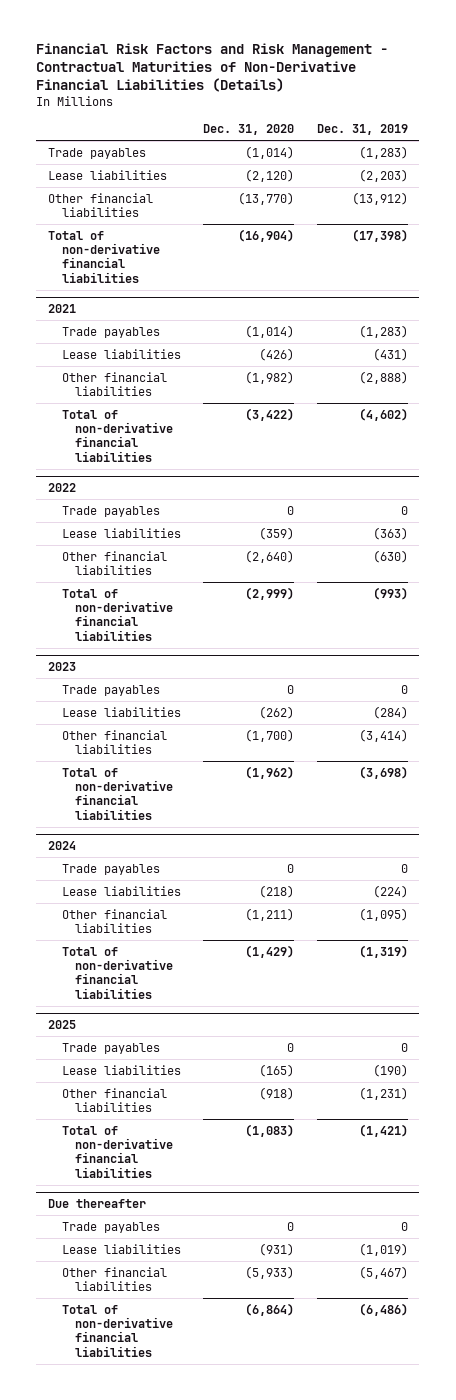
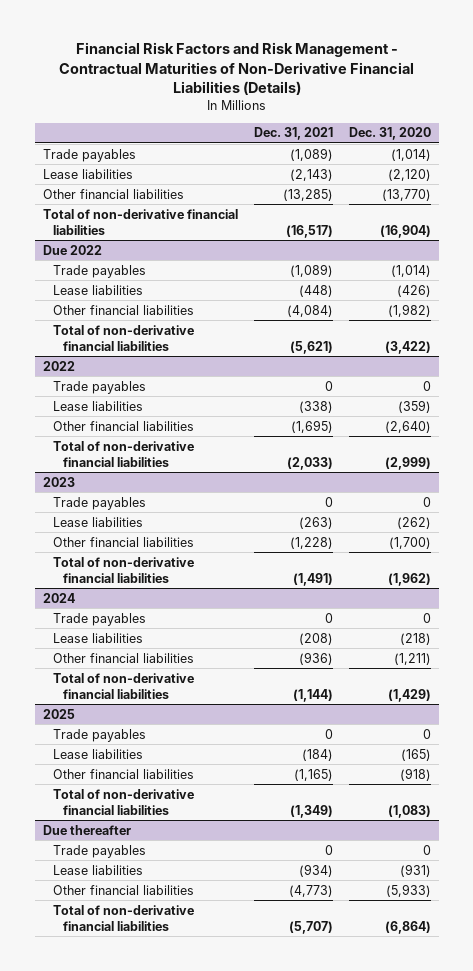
- | Dec. 31, 2020 | Dec. 31, 2019
+ | Dec. 31, 2021 | Dec. 31, 2020
- 2021
+ Due 2022

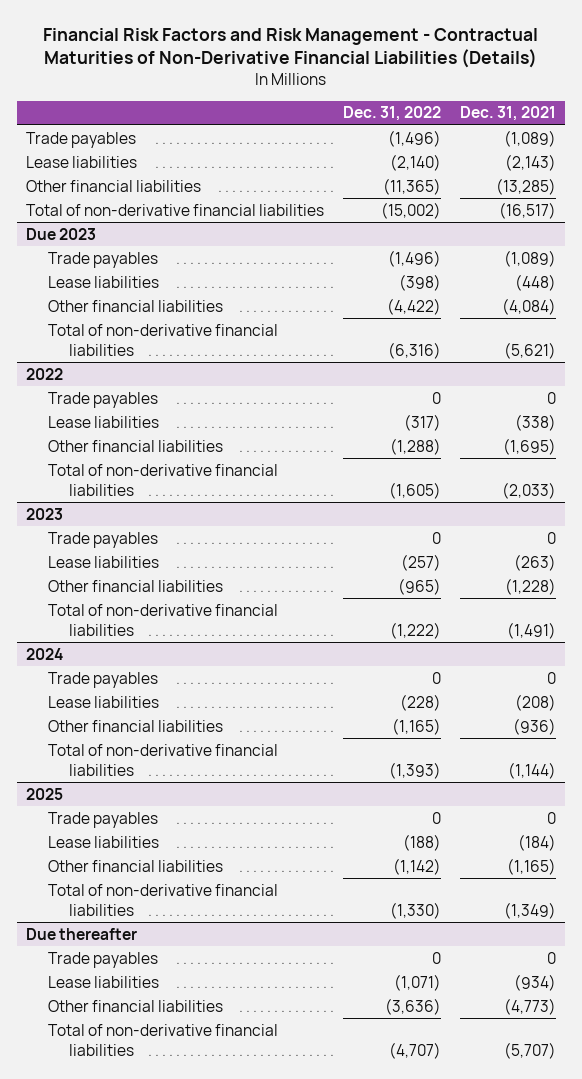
- | Dec. 31, 2021 | Dec. 31, 2020
+ | Dec. 31, 2022 | Dec. 31, 2021
- Due 2022
+ Due 2023

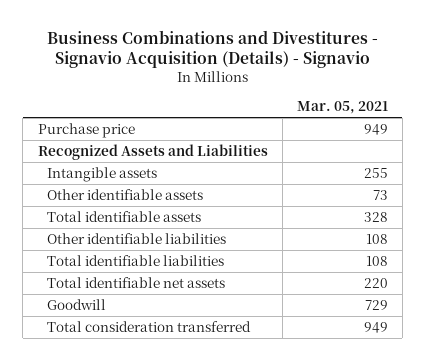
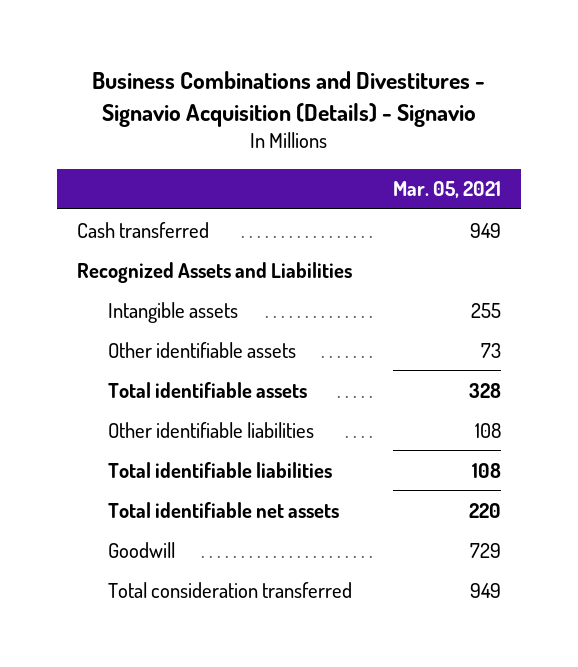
- Purchase price | 949
+ Cash transferred | 949

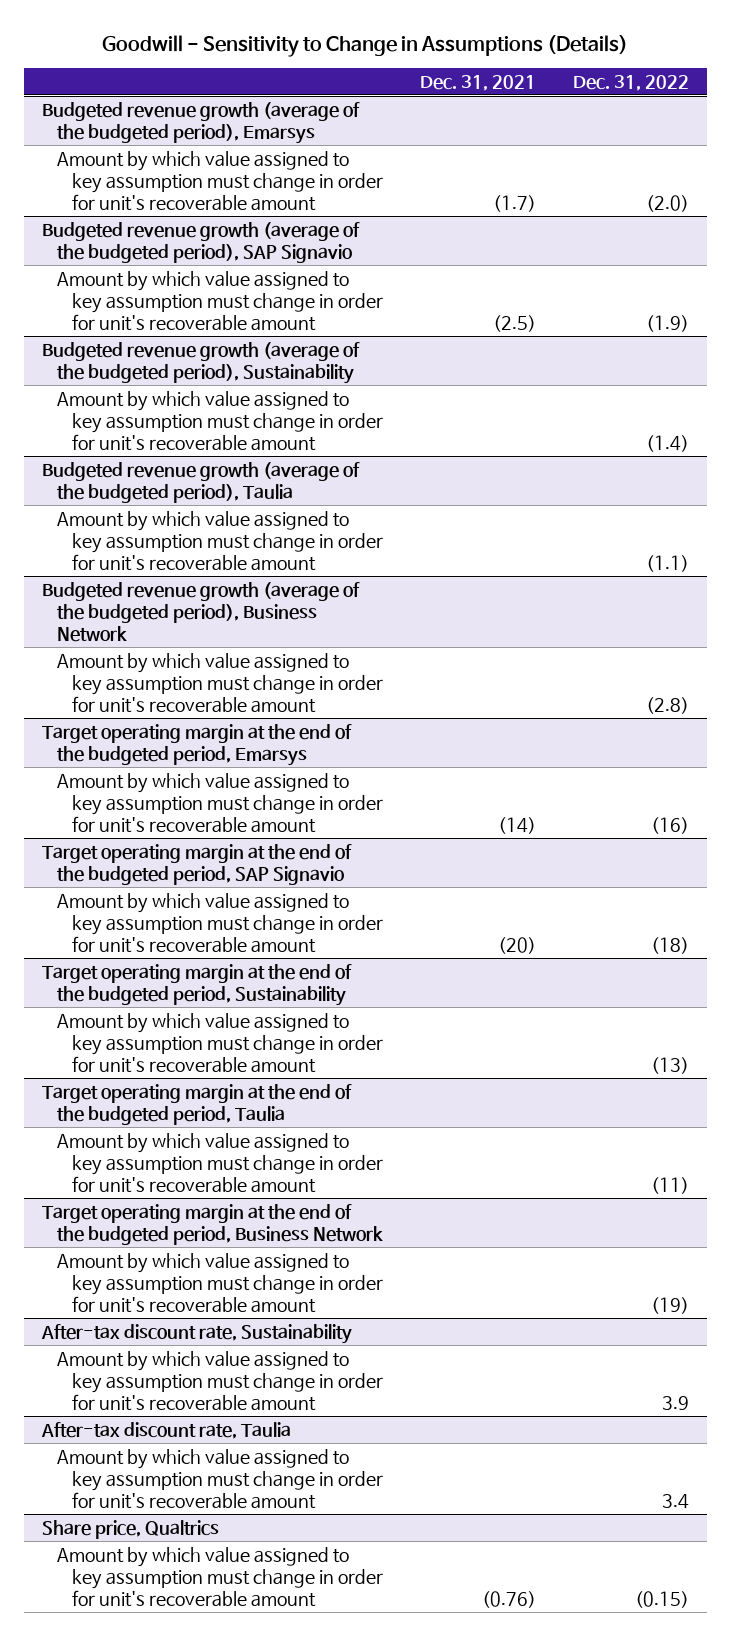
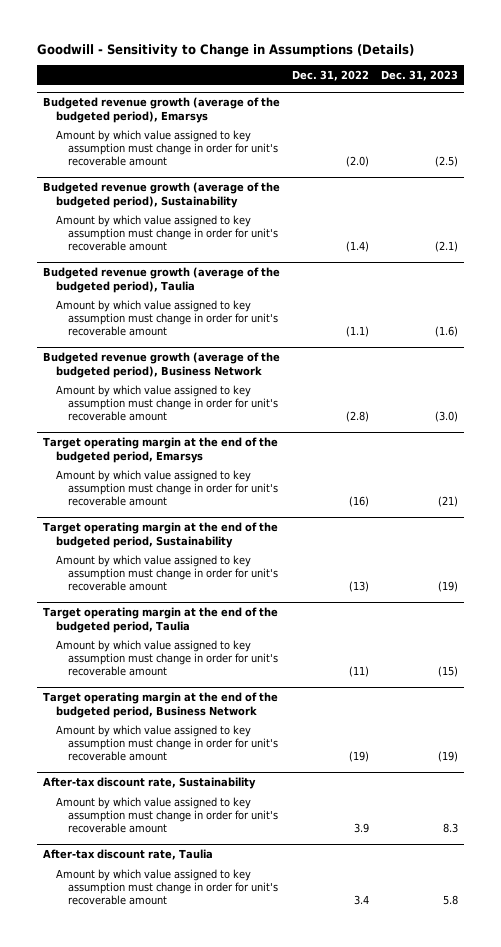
- | Dec. 31, 2021 | Dec. 31, 2022
+ | Dec. 31, 2022 | Dec. 31, 2023
- Budgeted revenue growth (average of the budgeted period), SAP Signavio
- Amount by which value assigned to key assumption must change in order for unit's recoverable amount | (2.5) | (1.9)
- Target operating margin at the end of the budgeted period, SAP Signavio
- Amount by which value assigned to key assumption must change in order for unit's recoverable amount | (20) | (18)
- Share price, Qualtrics
- Amount by which value assigned to key assumption must change in order for unit's recoverable amount | (0.76) | (0.15)

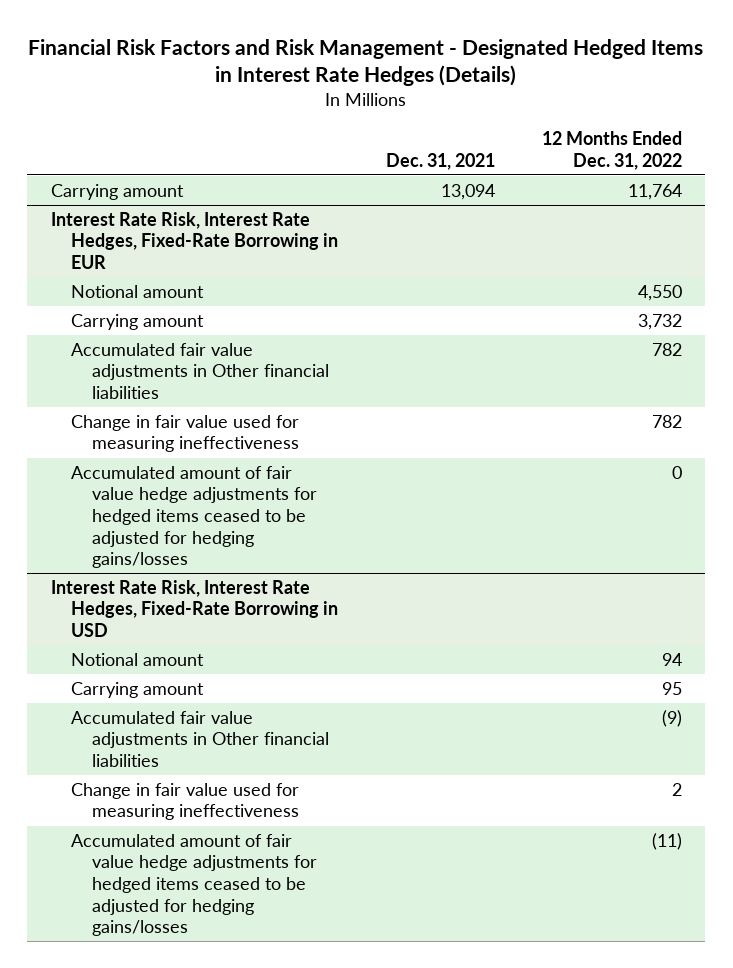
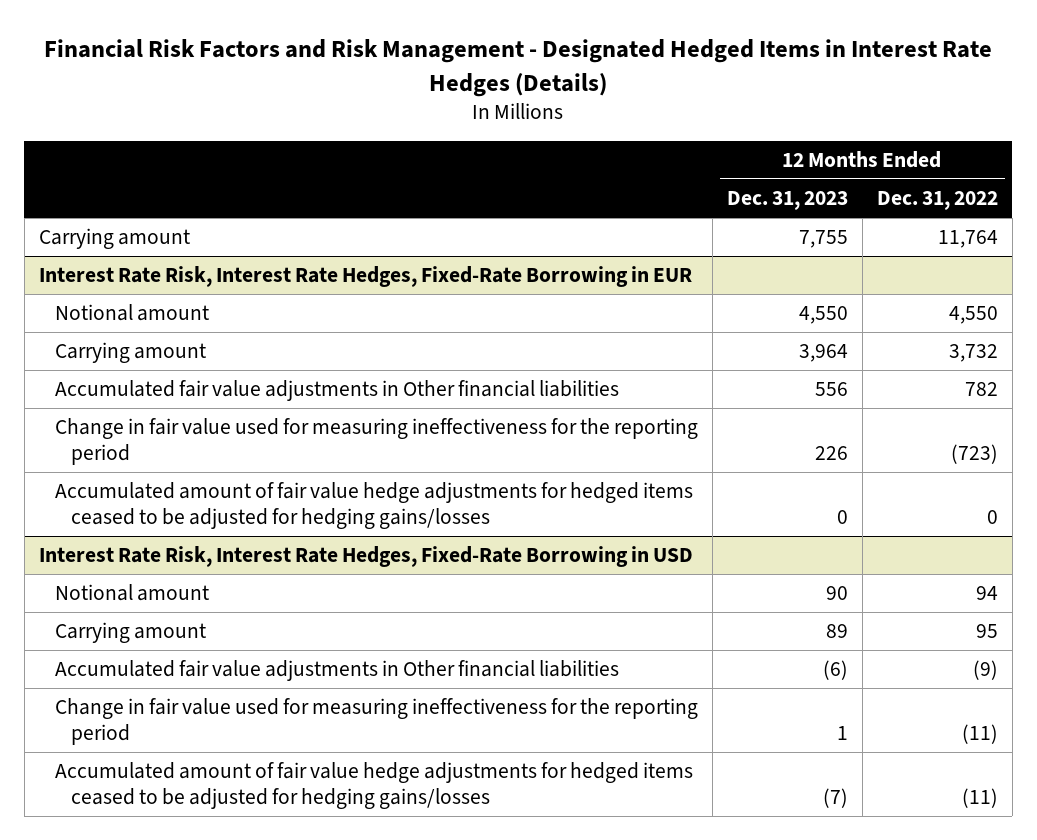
- | Dec. 31, 2021 | 12 Months Ended Dec. 31, 2022
+ | 12 Months Ended Dec. 31, 2023 | 12 Months Ended Dec. 31, 2022
@ Interest Rate Risk, Interest Rate Hedges, Fixed-Rate Borrowing in EUR
- Change in fair value used for measuring ineffectiveness | | 782
+ Change in fair value used for measuring ineffectiveness for the reporting period | 226 | (723)
@ Interest Rate Risk, Interest Rate Hedges, Fixed-Rate Borrowing in USD
- Change in fair value used for measuring ineffectiveness | | 2
+ Change in fair value used for measuring ineffectiveness for the reporting period | 1 | (11)

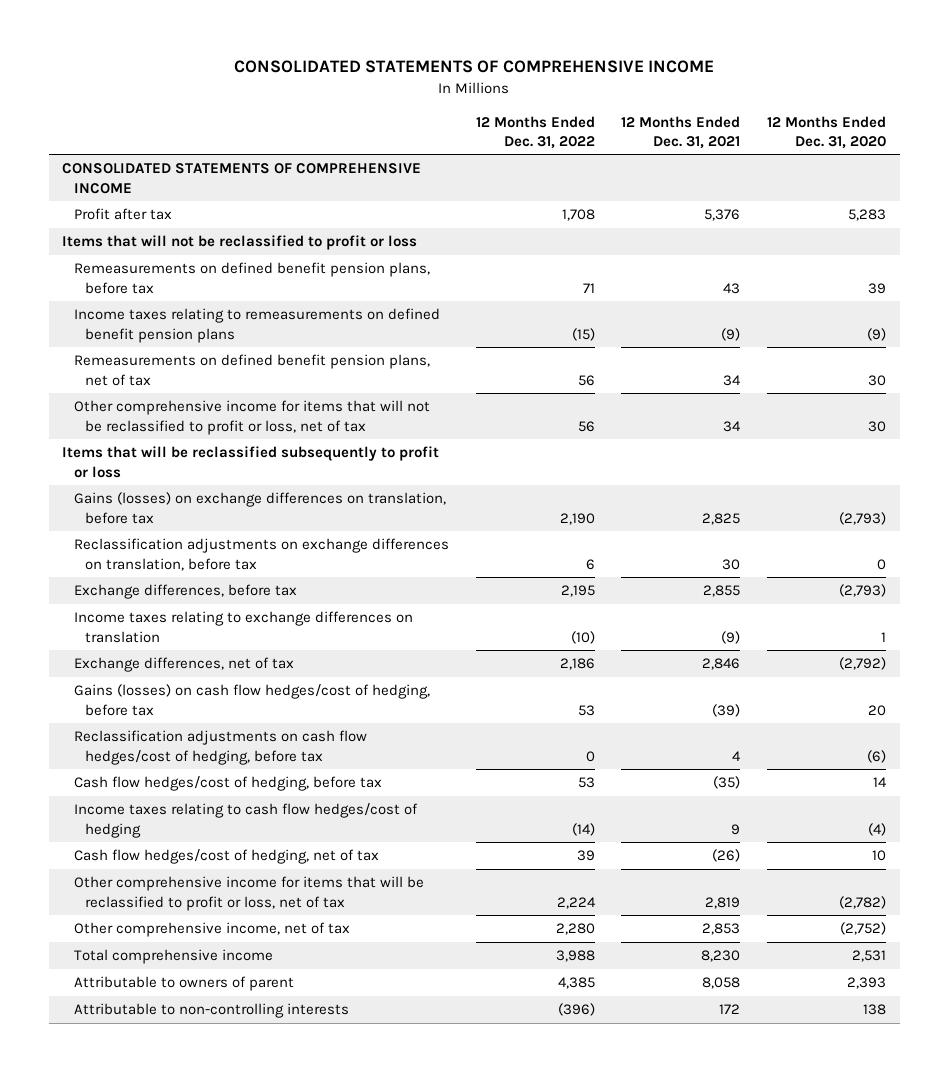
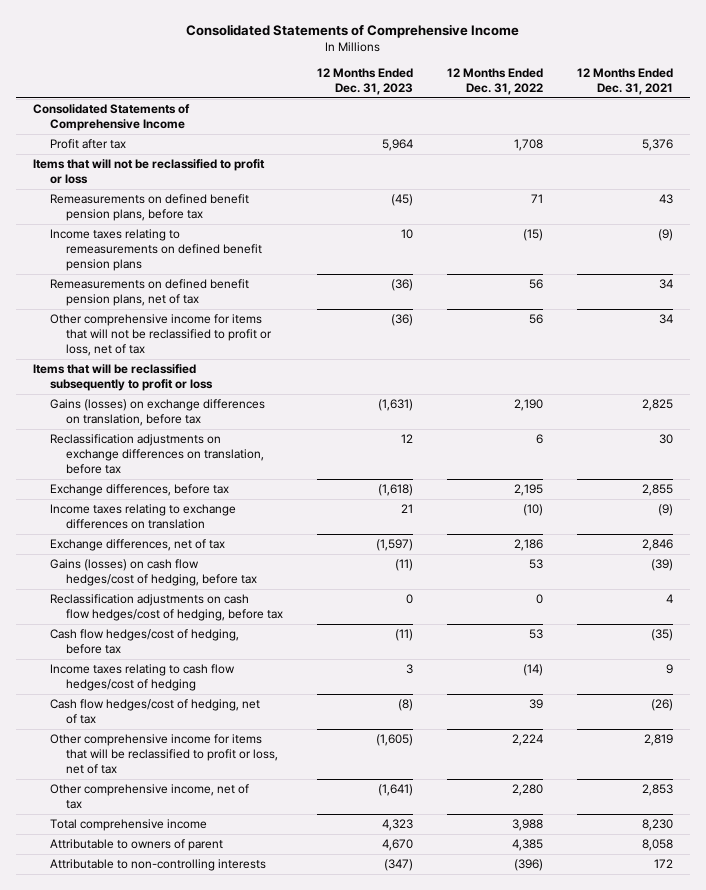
- CONSOLIDATED STATEMENTS OF COMPREHENSIVE INCOME
+ Consolidated Statements of Comprehensive Income
- | 12 Months Ended Dec. 31, 2022 | 12 Months Ended Dec. 31, 2021 | 12 Months Ended Dec. 31, 2020
+ | 12 Months Ended Dec. 31, 2023 | 12 Months Ended Dec. 31, 2022 | 12 Months Ended Dec. 31, 2021
- CONSOLIDATED STATEMENTS OF COMPREHENSIVE INCOME
+ Consolidated Statements of Comprehensive Income

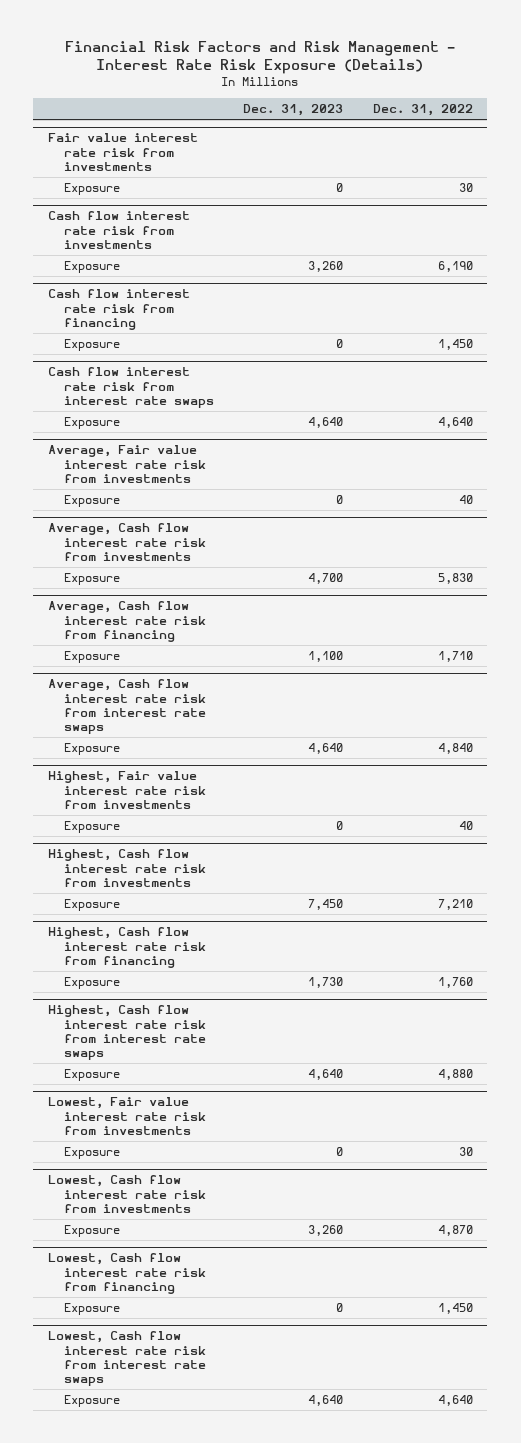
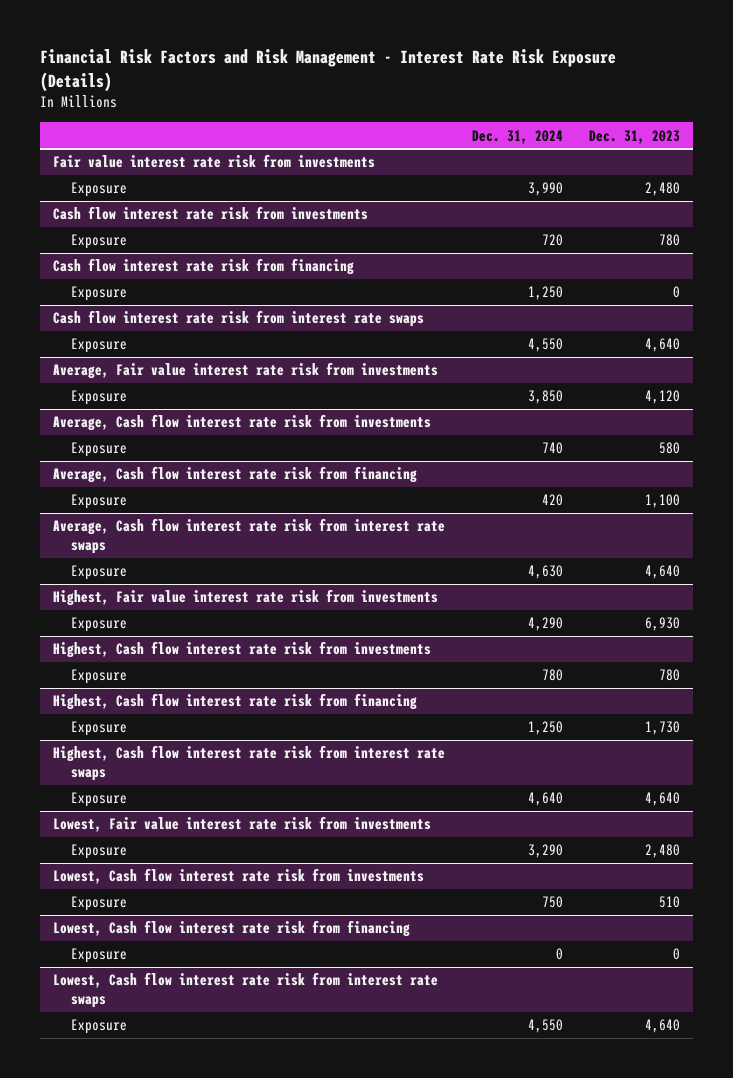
- | Dec. 31, 2023 | Dec. 31, 2022
+ | Dec. 31, 2024 | Dec. 31, 2023
@ Fair value interest rate risk from investments
- Exposure | 0 | 30
+ Exposure | 3,990 | 2,480
@ Cash flow interest rate risk from investments
- Exposure | 3,260 | 6,190
+ Exposure | 720 | 780
@ Average, Fair value interest rate risk from investments
- Exposure | 0 | 40
+ Exposure | 3,850 | 4,120
@ Average, Cash flow interest rate risk from investments
- Exposure | 4,700 | 5,830
+ Exposure | 740 | 580
@ Highest, Fair value interest rate risk from investments
- Exposure | 0 | 40
+ Exposure | 4,290 | 6,930
@ Highest, Cash flow interest rate risk from investments
- Exposure | 7,450 | 7,210
+ Exposure | 780 | 780
@ Lowest, Fair value interest rate risk from investments
- Exposure | 0 | 30
+ Exposure | 3,290 | 2,480
@ Lowest, Cash flow interest rate risk from investments
- Exposure | 3,260 | 4,870
+ Exposure | 750 | 510

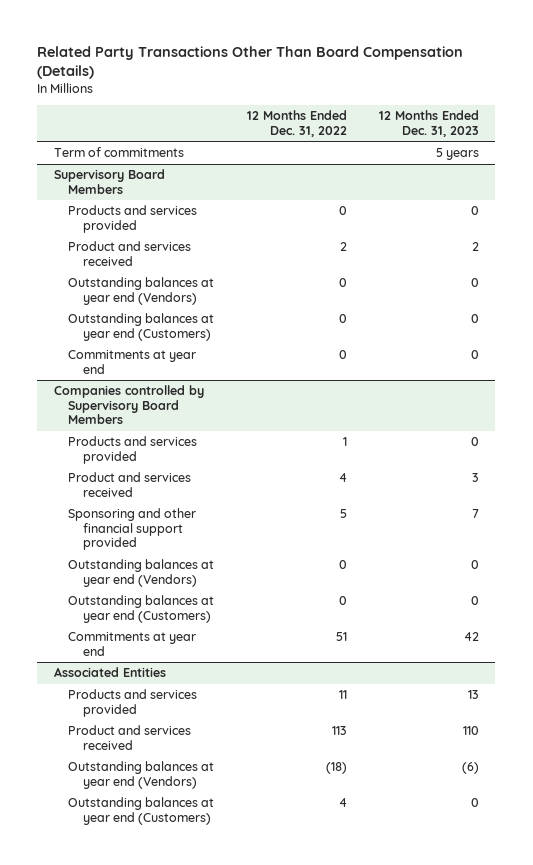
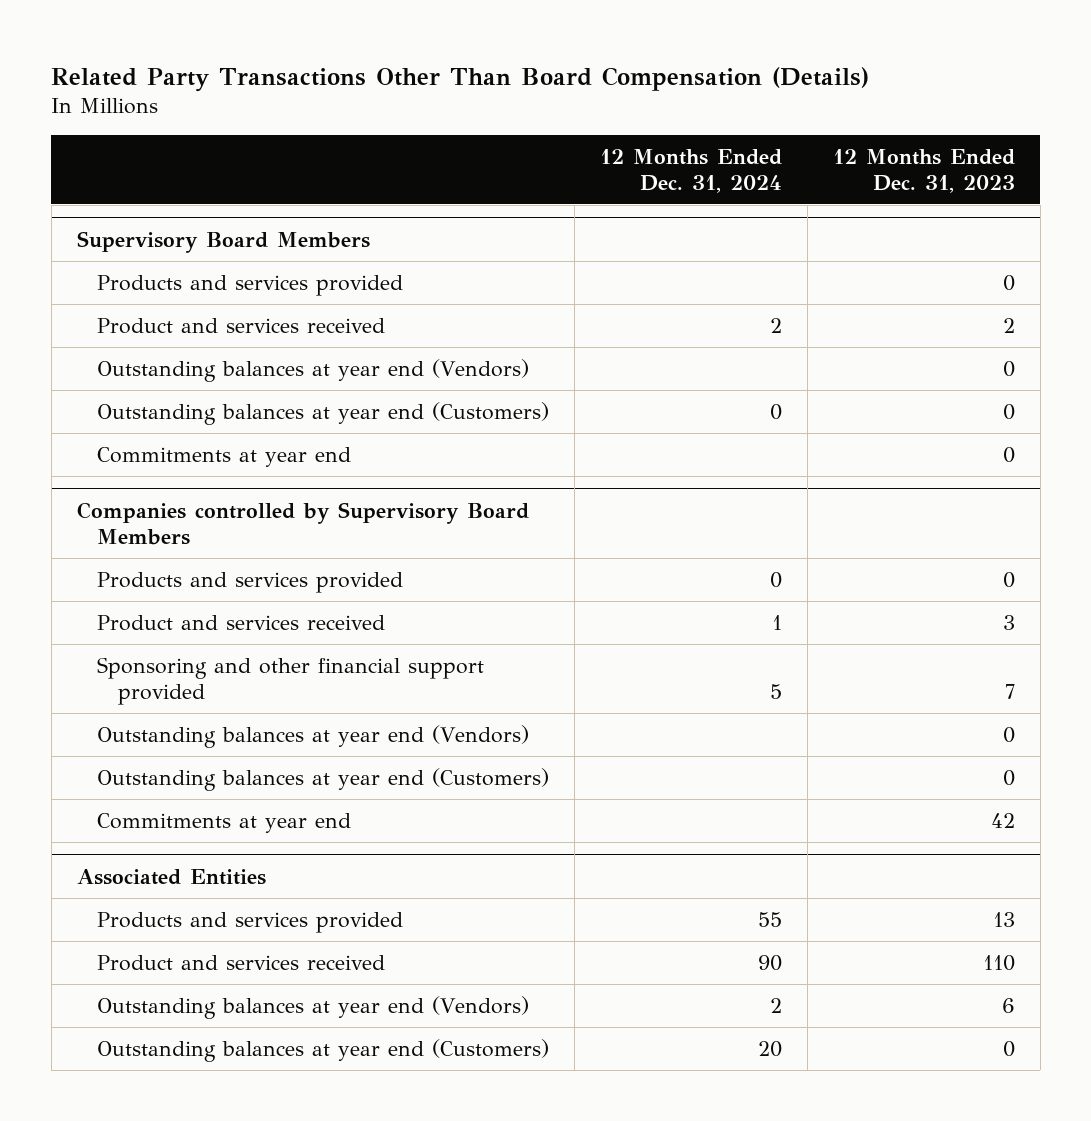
- | 12 Months Ended Dec. 31, 2022 | 12 Months Ended Dec. 31, 2023
+ | 12 Months Ended Dec. 31, 2024 | 12 Months Ended Dec. 31, 2023
- Term of commitments | | 5 years
@ Associated Entities
- Outstanding balances at year end (Vendors) | (18) | (6)
+ Outstanding balances at year end (Vendors) | 2 | 6

